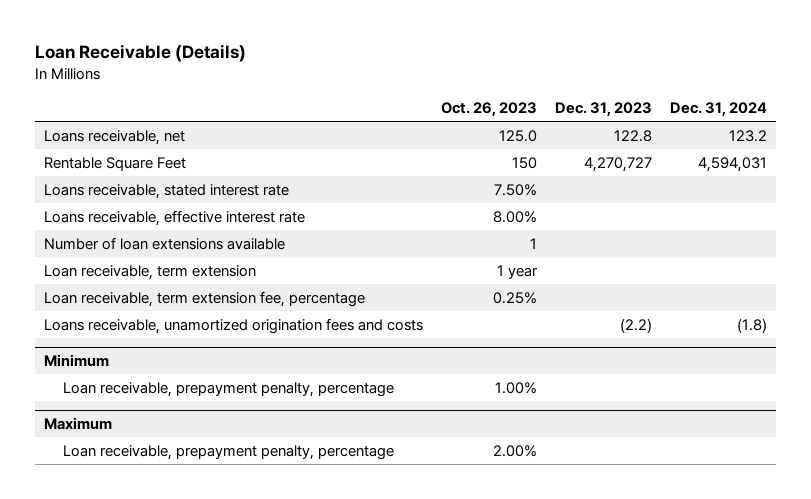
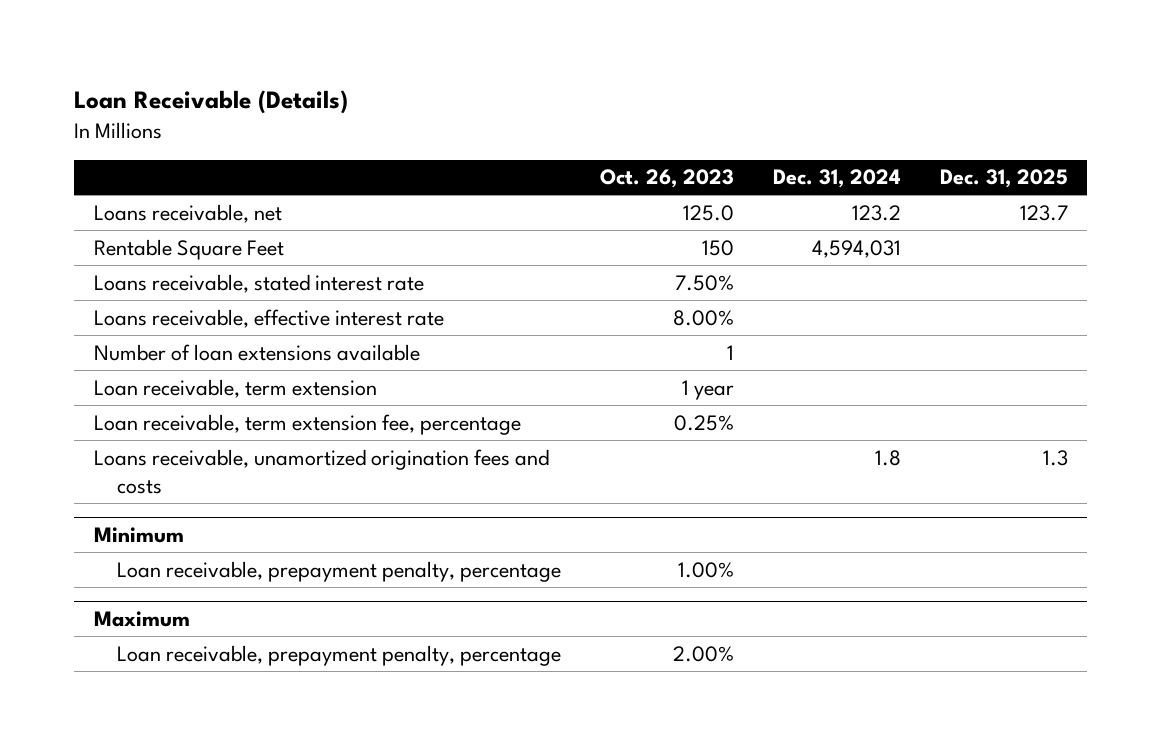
- | Oct. 26, 2023 | Dec. 31, 2023 | Dec. 31, 2024
+ | Oct. 26, 2023 | Dec. 31, 2024 | Dec. 31, 2025
- Loans receivable, unamortized origination fees and costs | | (2.2) | (1.8)
+ Loans receivable, unamortized origination fees and costs | | 1.8 | 1.3

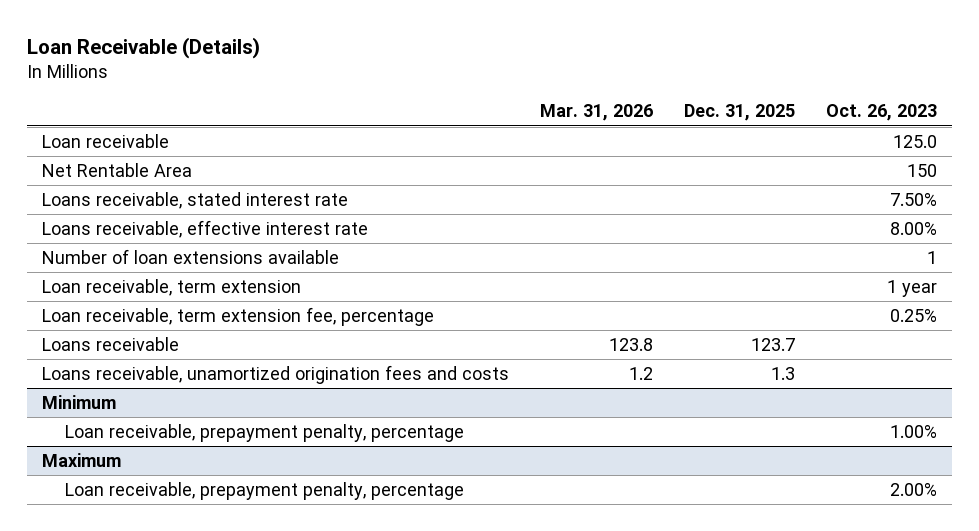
- | Oct. 26, 2023 | Dec. 31, 2024 | Dec. 31, 2025
+ | Mar. 31, 2026 | Dec. 31, 2025 | Oct. 26, 2023
- Loans receivable, net | 125.0 | 123.2 | 123.7
- Rentable Square Feet | 150 | 4,594,031 |
+ Loan receivable | | | 125.0
+ Net Rentable Area | | | 150
+ Loans receivable | 123.8 | 123.7 |

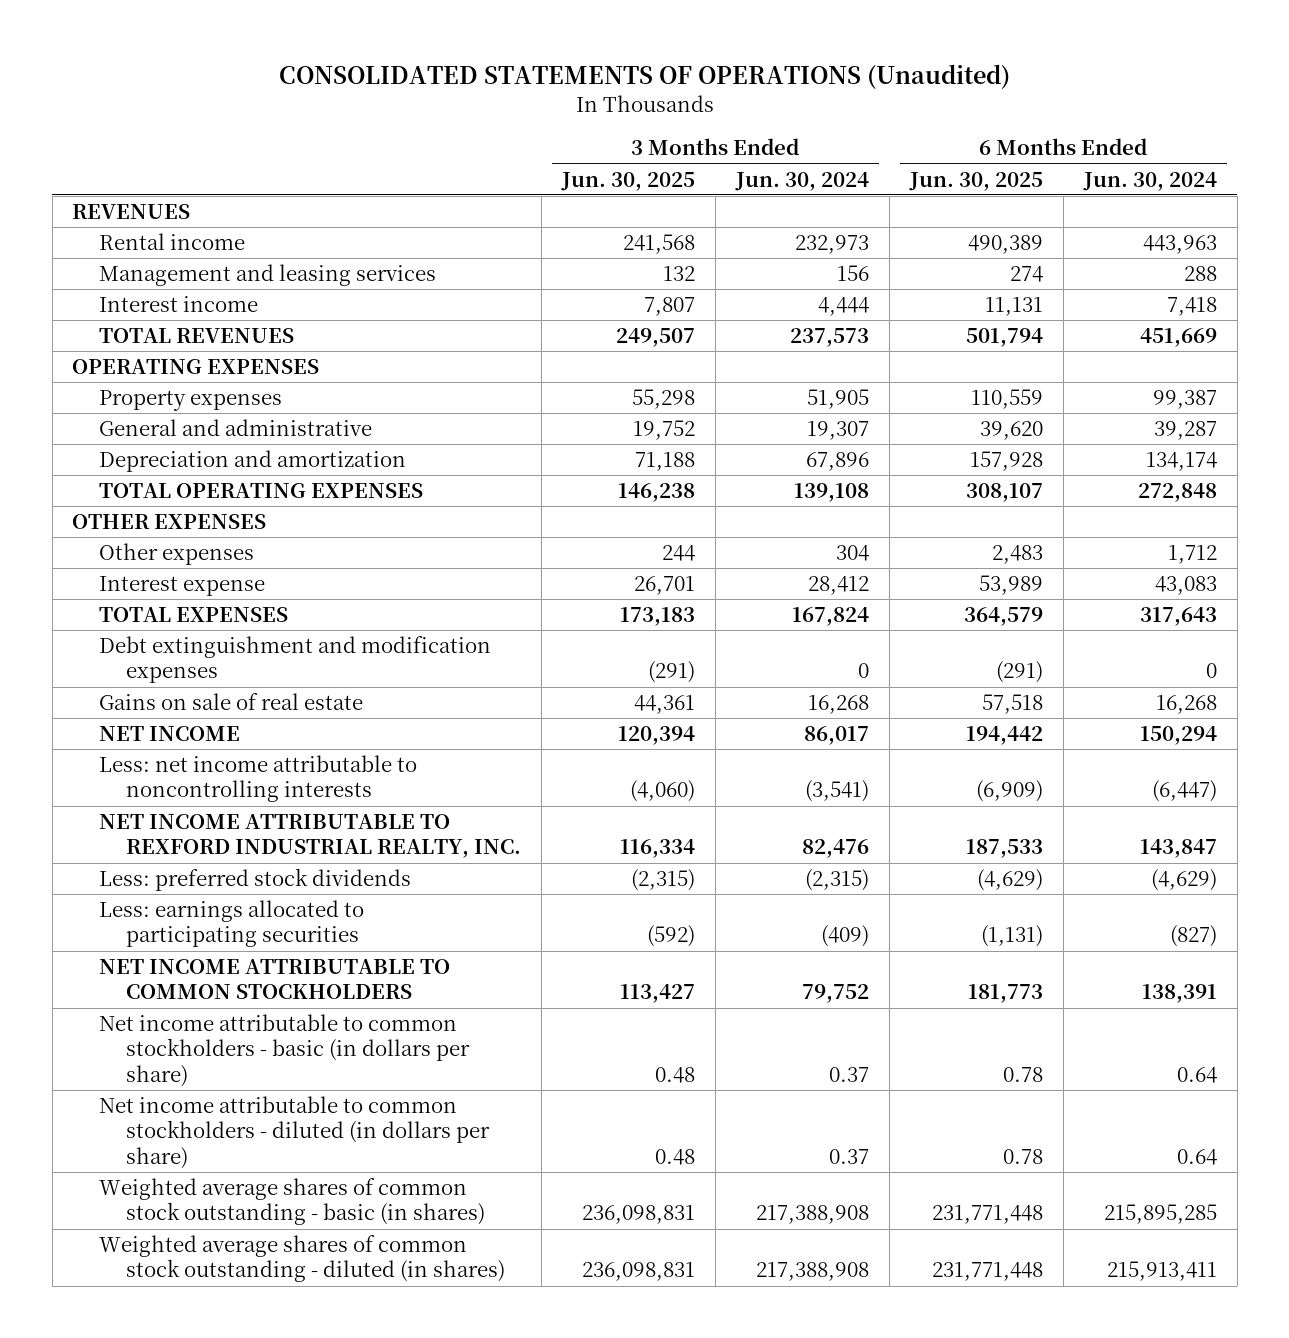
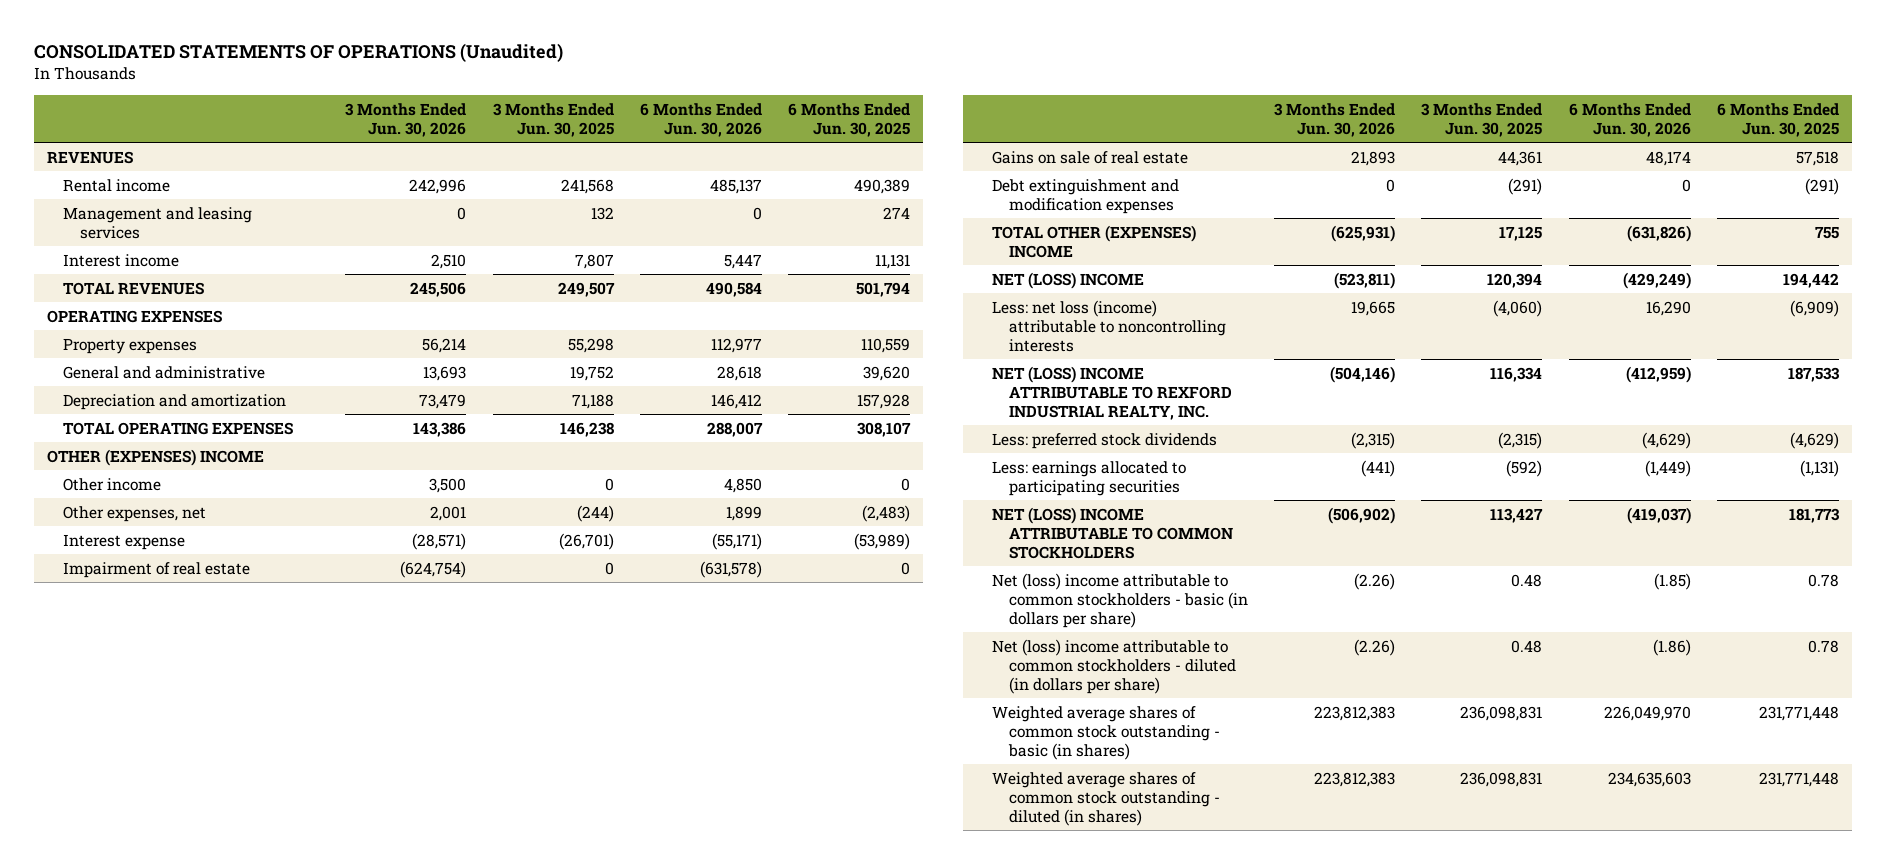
- | 3 Months Ended Jun. 30, 2025 | 3 Months Ended Jun. 30, 2024 | 6 Months Ended Jun. 30, 2025 | 6 Months Ended Jun. 30, 2024
+ | 3 Months Ended Jun. 30, 2026 | 3 Months Ended Jun. 30, 2025 | 6 Months Ended Jun. 30, 2026 | 6 Months Ended Jun. 30, 2025
- OTHER EXPENSES
- Other expenses | 244 | 304 | 2,483 | 1,712
- Interest expense | 26,701 | 28,412 | 53,989 | 43,083
- TOTAL EXPENSES | 173,183 | 167,824 | 364,579 | 317,643
+ OTHER (EXPENSES) INCOME
+ Other income | 3,500 | 0 | 4,850 | 0
+ Other expenses, net | 2,001 | (244) | 1,899 | (2,483)
+ Interest expense | (28,571) | (26,701) | (55,171) | (53,989)
+ Impairment of real estate | (624,754) | 0 | (631,578) | 0
- NET INCOME | 120,394 | 86,017 | 194,442 | 150,294
- Less: net income attributable to noncontrolling interests | (4,060) | (3,541) | (6,909) | (6,447)
- NET INCOME ATTRIBUTABLE TO REXFORD INDUSTRIAL REALTY, INC. | 116,334 | 82,476 | 187,533 | 143,847
moved down: Debt extinguishment and modification expenses | 0 | (291) | 0 | (291)
+ TOTAL OTHER (EXPENSES) INCOME | (625,931) | 17,125 | (631,826) | 755
+ NET (LOSS) INCOME | (523,811) | 120,394 | (429,249) | 194,442
+ Less: net loss (income) attributable to noncontrolling interests | 19,665 | (4,060) | 16,290 | (6,909)
+ NET (LOSS) INCOME ATTRIBUTABLE TO REXFORD INDUSTRIAL REALTY, INC. | (504,146) | 116,334 | (412,959) | 187,533
- NET INCOME ATTRIBUTABLE TO COMMON STOCKHOLDERS | 113,427 | 79,752 | 181,773 | 138,391
- Net income attributable to common stockholders - basic (in dollars per share) | 0.48 | 0.37 | 0.78 | 0.64
- Net income attributable to common stockholders - diluted (in dollars per share) | 0.48 | 0.37 | 0.78 | 0.64
+ NET (LOSS) INCOME ATTRIBUTABLE TO COMMON STOCKHOLDERS | (506,902) | 113,427 | (419,037) | 181,773
+ Net (loss) income attributable to common stockholders - basic (in dollars per share) | (2.26) | 0.48 | (1.85) | 0.78
+ Net (loss) income attributable to common stockholders - diluted (in dollars per share) | (2.26) | 0.48 | (1.86) | 0.78

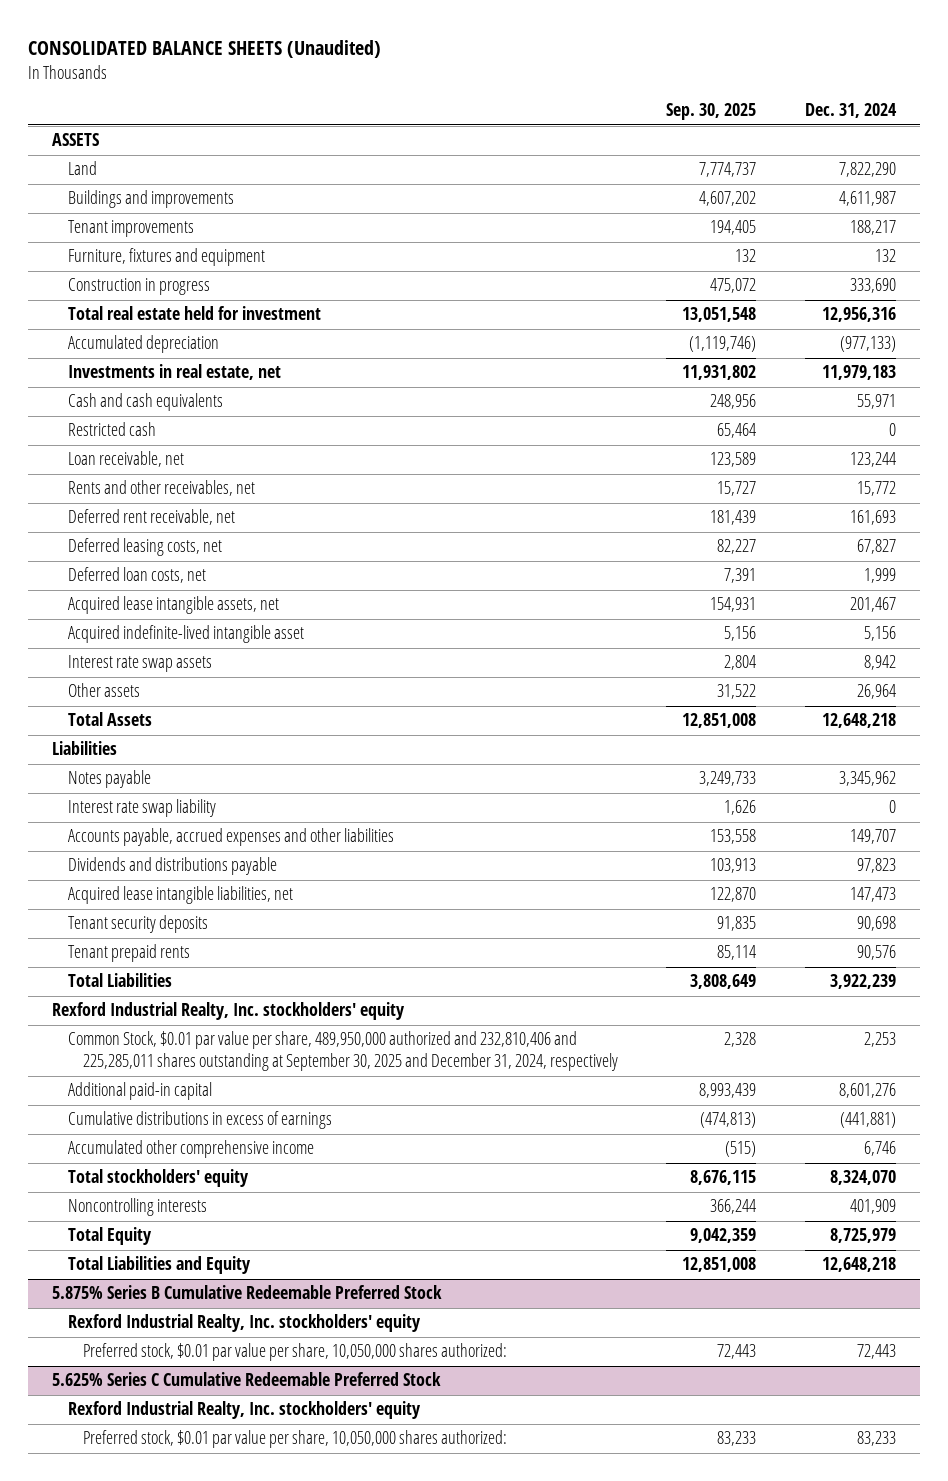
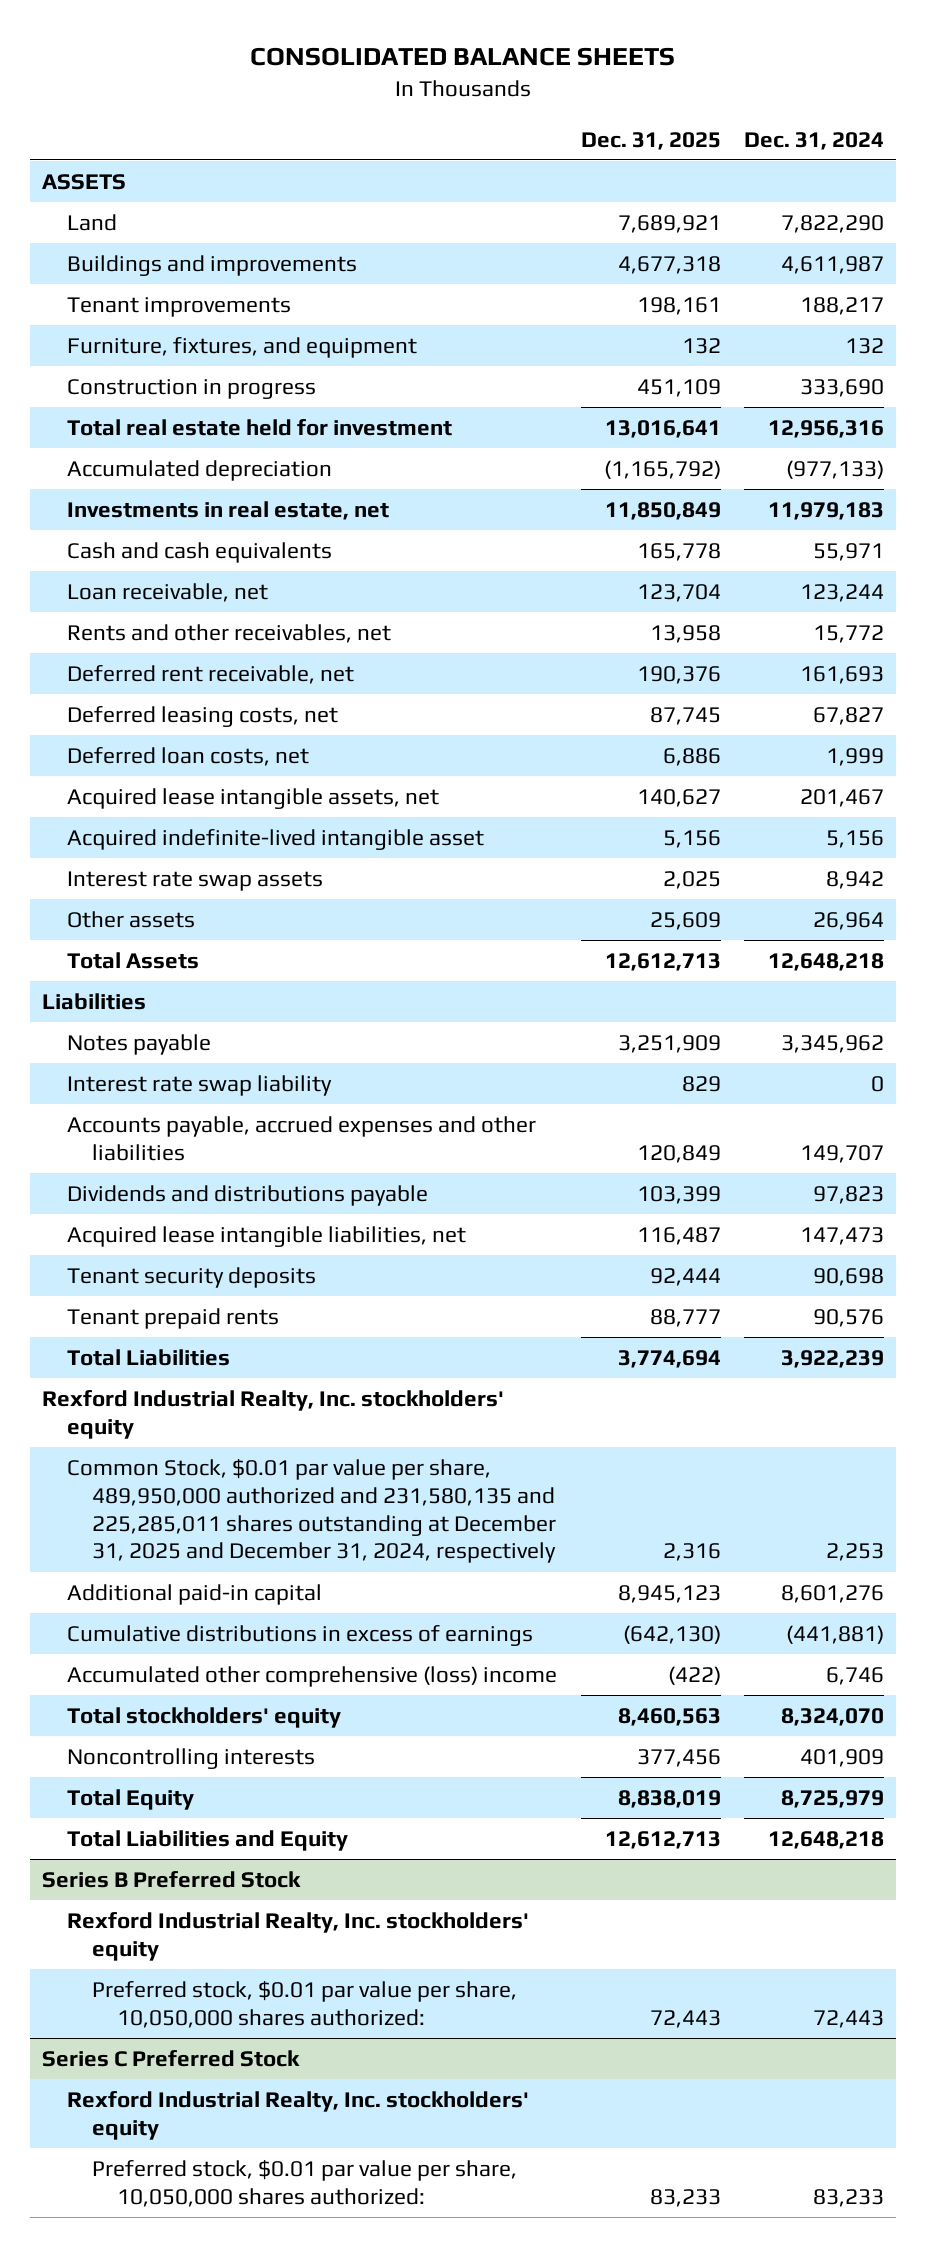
- CONSOLIDATED BALANCE SHEETS (Unaudited)
+ CONSOLIDATED BALANCE SHEETS
- | Sep. 30, 2025 | Dec. 31, 2024
+ | Dec. 31, 2025 | Dec. 31, 2024
- Furniture, fixtures and equipment | 132 | 132
+ Furniture, fixtures, and equipment | 132 | 132
- Restricted cash | 65,464 | 0
- Common Stock, $0.01 par value per share, 489,950,000 authorized and 232,810,406 and 225,285,011 shares outstanding at September 30, 2025 and December 31, 2024, respectively | 2,328 | 2,253
+ Common Stock, $0.01 par value per share, 489,950,000 authorized and 231,580,135 and 225,285,011 shares outstanding at December 31, 2025 and December 31, 2024, respectively | 2,316 | 2,253
- Accumulated other comprehensive income | (515) | 6,746
+ Accumulated other comprehensive (loss) income | (422) | 6,746
- 5.875% Series B Cumulative Redeemable Preferred Stock
+ Series B Preferred Stock
- 5.625% Series C Cumulative Redeemable Preferred Stock
+ Series C Preferred Stock

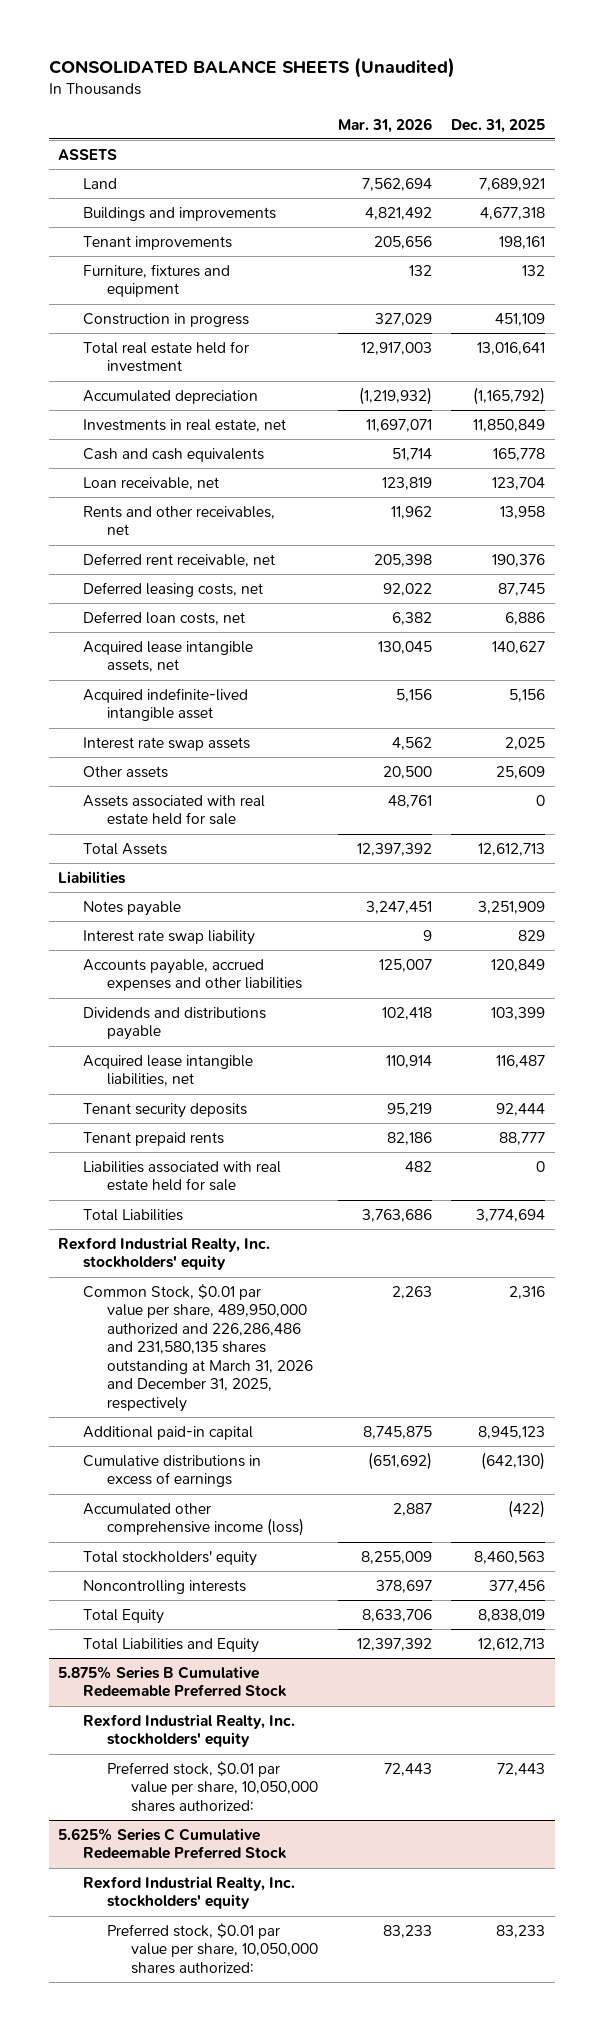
- CONSOLIDATED BALANCE SHEETS
+ CONSOLIDATED BALANCE SHEETS (Unaudited)
- | Dec. 31, 2025 | Dec. 31, 2024
+ | Mar. 31, 2026 | Dec. 31, 2025
- Furniture, fixtures, and equipment | 132 | 132
+ Furniture, fixtures and equipment | 132 | 132
+ Assets associated with real estate held for sale | 48,761 | 0
+ Liabilities associated with real estate held for sale | 482 | 0
- Common Stock, $0.01 par value per share, 489,950,000 authorized and 231,580,135 and 225,285,011 shares outstanding at December 31, 2025 and December 31, 2024, respectively | 2,316 | 2,253
+ Common Stock, $0.01 par value per share, 489,950,000 authorized and 226,286,486 and 231,580,135 shares outstanding at March 31, 2026 and December 31, 2025, respectively | 2,263 | 2,316
- Accumulated other comprehensive (loss) income | (422) | 6,746
+ Accumulated other comprehensive income (loss) | 2,887 | (422)
- Series B Preferred Stock
+ 5.875% Series B Cumulative Redeemable Preferred Stock
- Series C Preferred Stock
+ 5.625% Series C Cumulative Redeemable Preferred Stock

